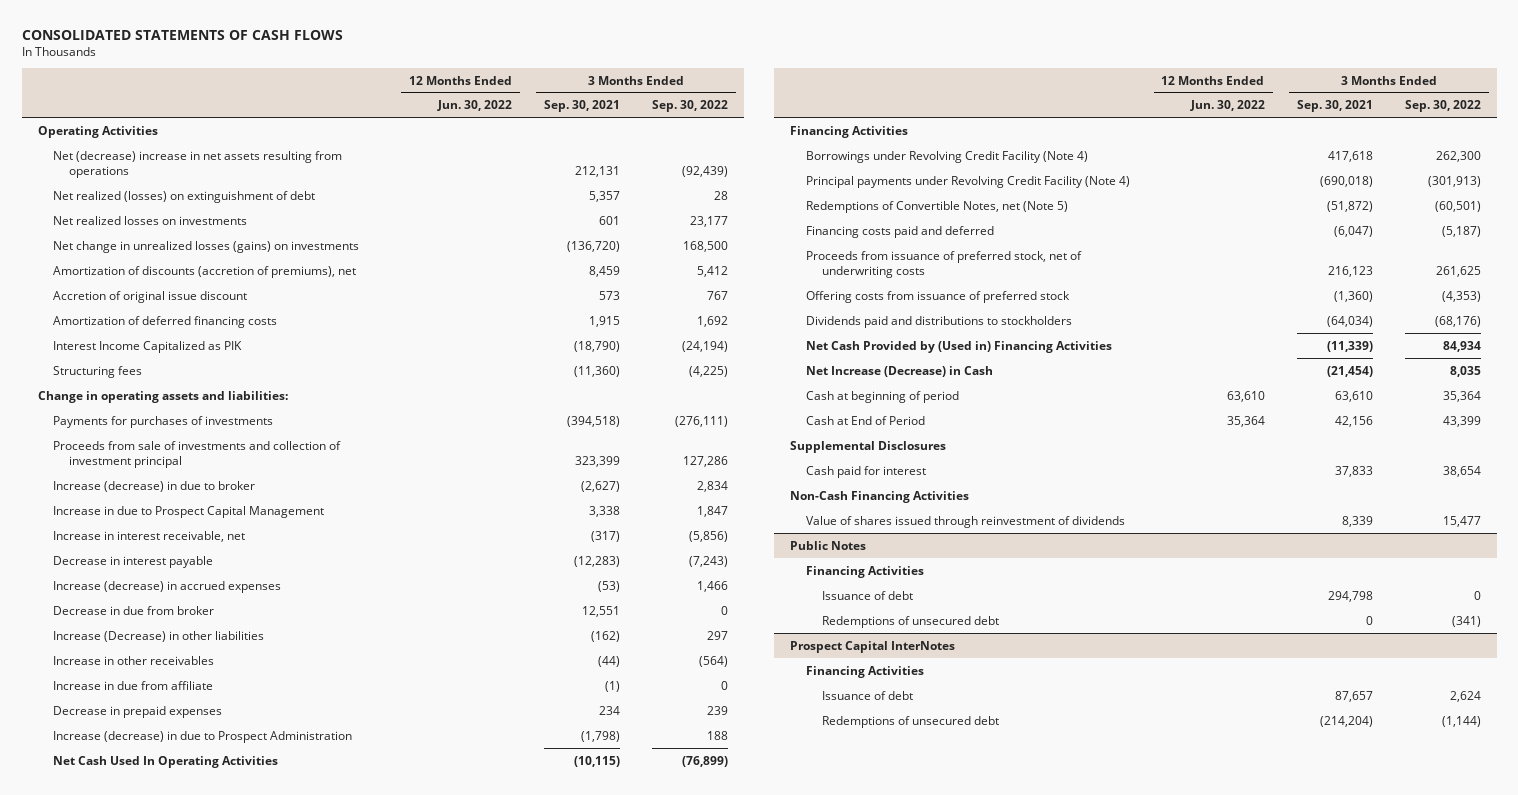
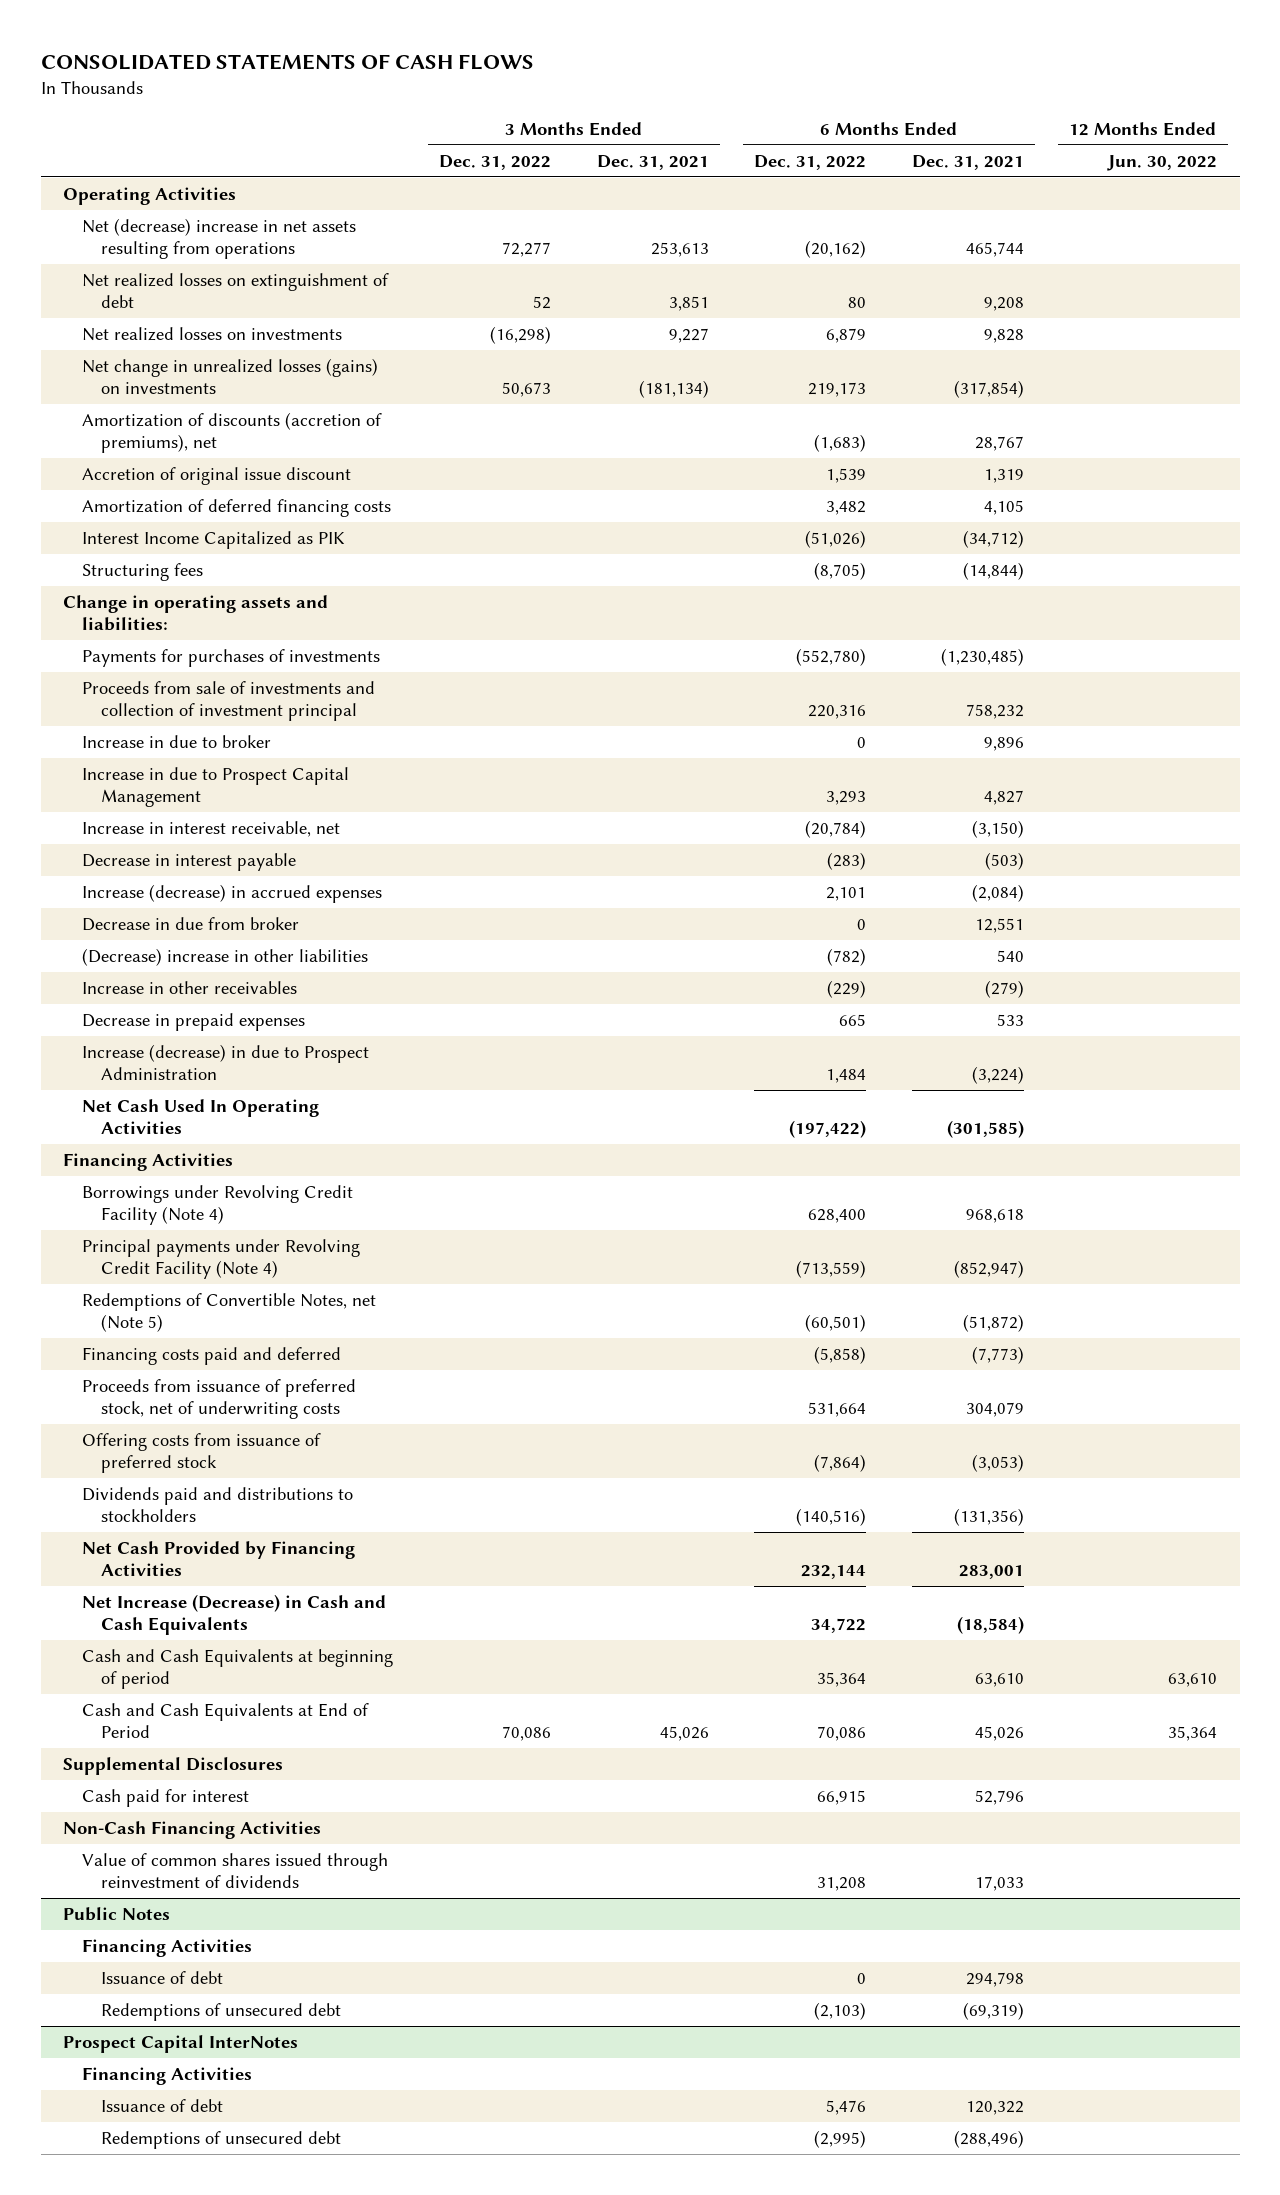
- | 12 Months Ended Jun. 30, 2022 | 3 Months Ended Sep. 30, 2021 | 3 Months Ended Sep. 30, 2022
+ | 3 Months Ended Dec. 31, 2022 | 3 Months Ended Dec. 31, 2021 | 6 Months Ended Dec. 31, 2022 | 6 Months Ended Dec. 31, 2021 | 12 Months Ended Jun. 30, 2022
- Net realized (losses) on extinguishment of debt | | 5,357 | 28
+ Net realized losses on extinguishment of debt | 52 | 3,851 | 80 | 9,208 |
- Increase (decrease) in due to broker | | (2,627) | 2,834
+ Increase in due to broker | | | 0 | 9,896 |
- Increase (Decrease) in other liabilities | | (162) | 297
+ (Decrease) increase in other liabilities | | | (782) | 540 |
- Increase in due from affiliate | | (1) | 0
- Net Cash Provided by (Used in) Financing Activities | | (11,339) | 84,934
- Net Increase (Decrease) in Cash | | (21,454) | 8,035
- Cash at beginning of period | 63,610 | 63,610 | 35,364
- Cash at End of Period | 35,364 | 42,156 | 43,399
+ Net Cash Provided by Financing Activities | | | 232,144 | 283,001 |
+ Net Increase (Decrease) in Cash and Cash Equivalents | | | 34,722 | (18,584) |
+ Cash and Cash Equivalents at beginning of period | | | 35,364 | 63,610 | 63,610
+ Cash and Cash Equivalents at End of Period | 70,086 | 45,026 | 70,086 | 45,026 | 35,364
- Value of shares issued through reinvestment of dividends | | 8,339 | 15,477
+ Value of common shares issued through reinvestment of dividends | | | 31,208 | 17,033 |

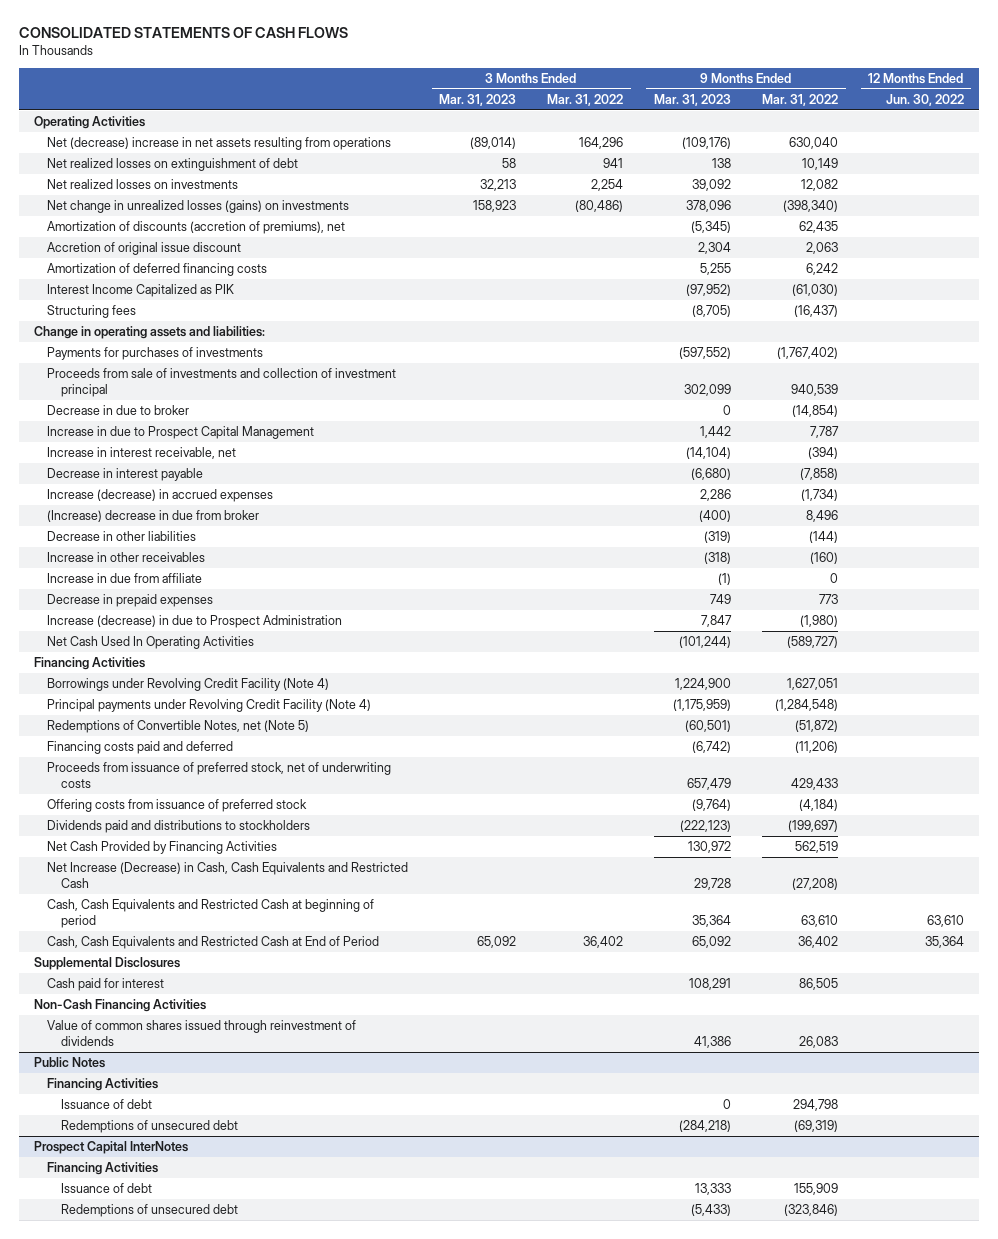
- | 3 Months Ended Dec. 31, 2022 | 3 Months Ended Dec. 31, 2021 | 6 Months Ended Dec. 31, 2022 | 6 Months Ended Dec. 31, 2021 | 12 Months Ended Jun. 30, 2022
+ | 3 Months Ended Mar. 31, 2023 | 3 Months Ended Mar. 31, 2022 | 9 Months Ended Mar. 31, 2023 | 9 Months Ended Mar. 31, 2022 | 12 Months Ended Jun. 30, 2022
- Increase in due to broker | | | 0 | 9,896 |
+ Decrease in due to broker | | | 0 | (14,854) |
- Decrease in due from broker | | | 0 | 12,551 |
- (Decrease) increase in other liabilities | | | (782) | 540 |
+ (Increase) decrease in due from broker | | | (400) | 8,496 |
+ Decrease in other liabilities | | | (319) | (144) |
+ Increase in due from affiliate | | | (1) | 0 |
- Net Increase (Decrease) in Cash and Cash Equivalents | | | 34,722 | (18,584) |
- Cash and Cash Equivalents at beginning of period | | | 35,364 | 63,610 | 63,610
- Cash and Cash Equivalents at End of Period | 70,086 | 45,026 | 70,086 | 45,026 | 35,364
+ Net Increase (Decrease) in Cash, Cash Equivalents and Restricted Cash | | | 29,728 | (27,208) |
+ Cash, Cash Equivalents and Restricted Cash at beginning of period | | | 35,364 | 63,610 | 63,610
+ Cash, Cash Equivalents and Restricted Cash at End of Period | 65,092 | 36,402 | 65,092 | 36,402 | 35,364

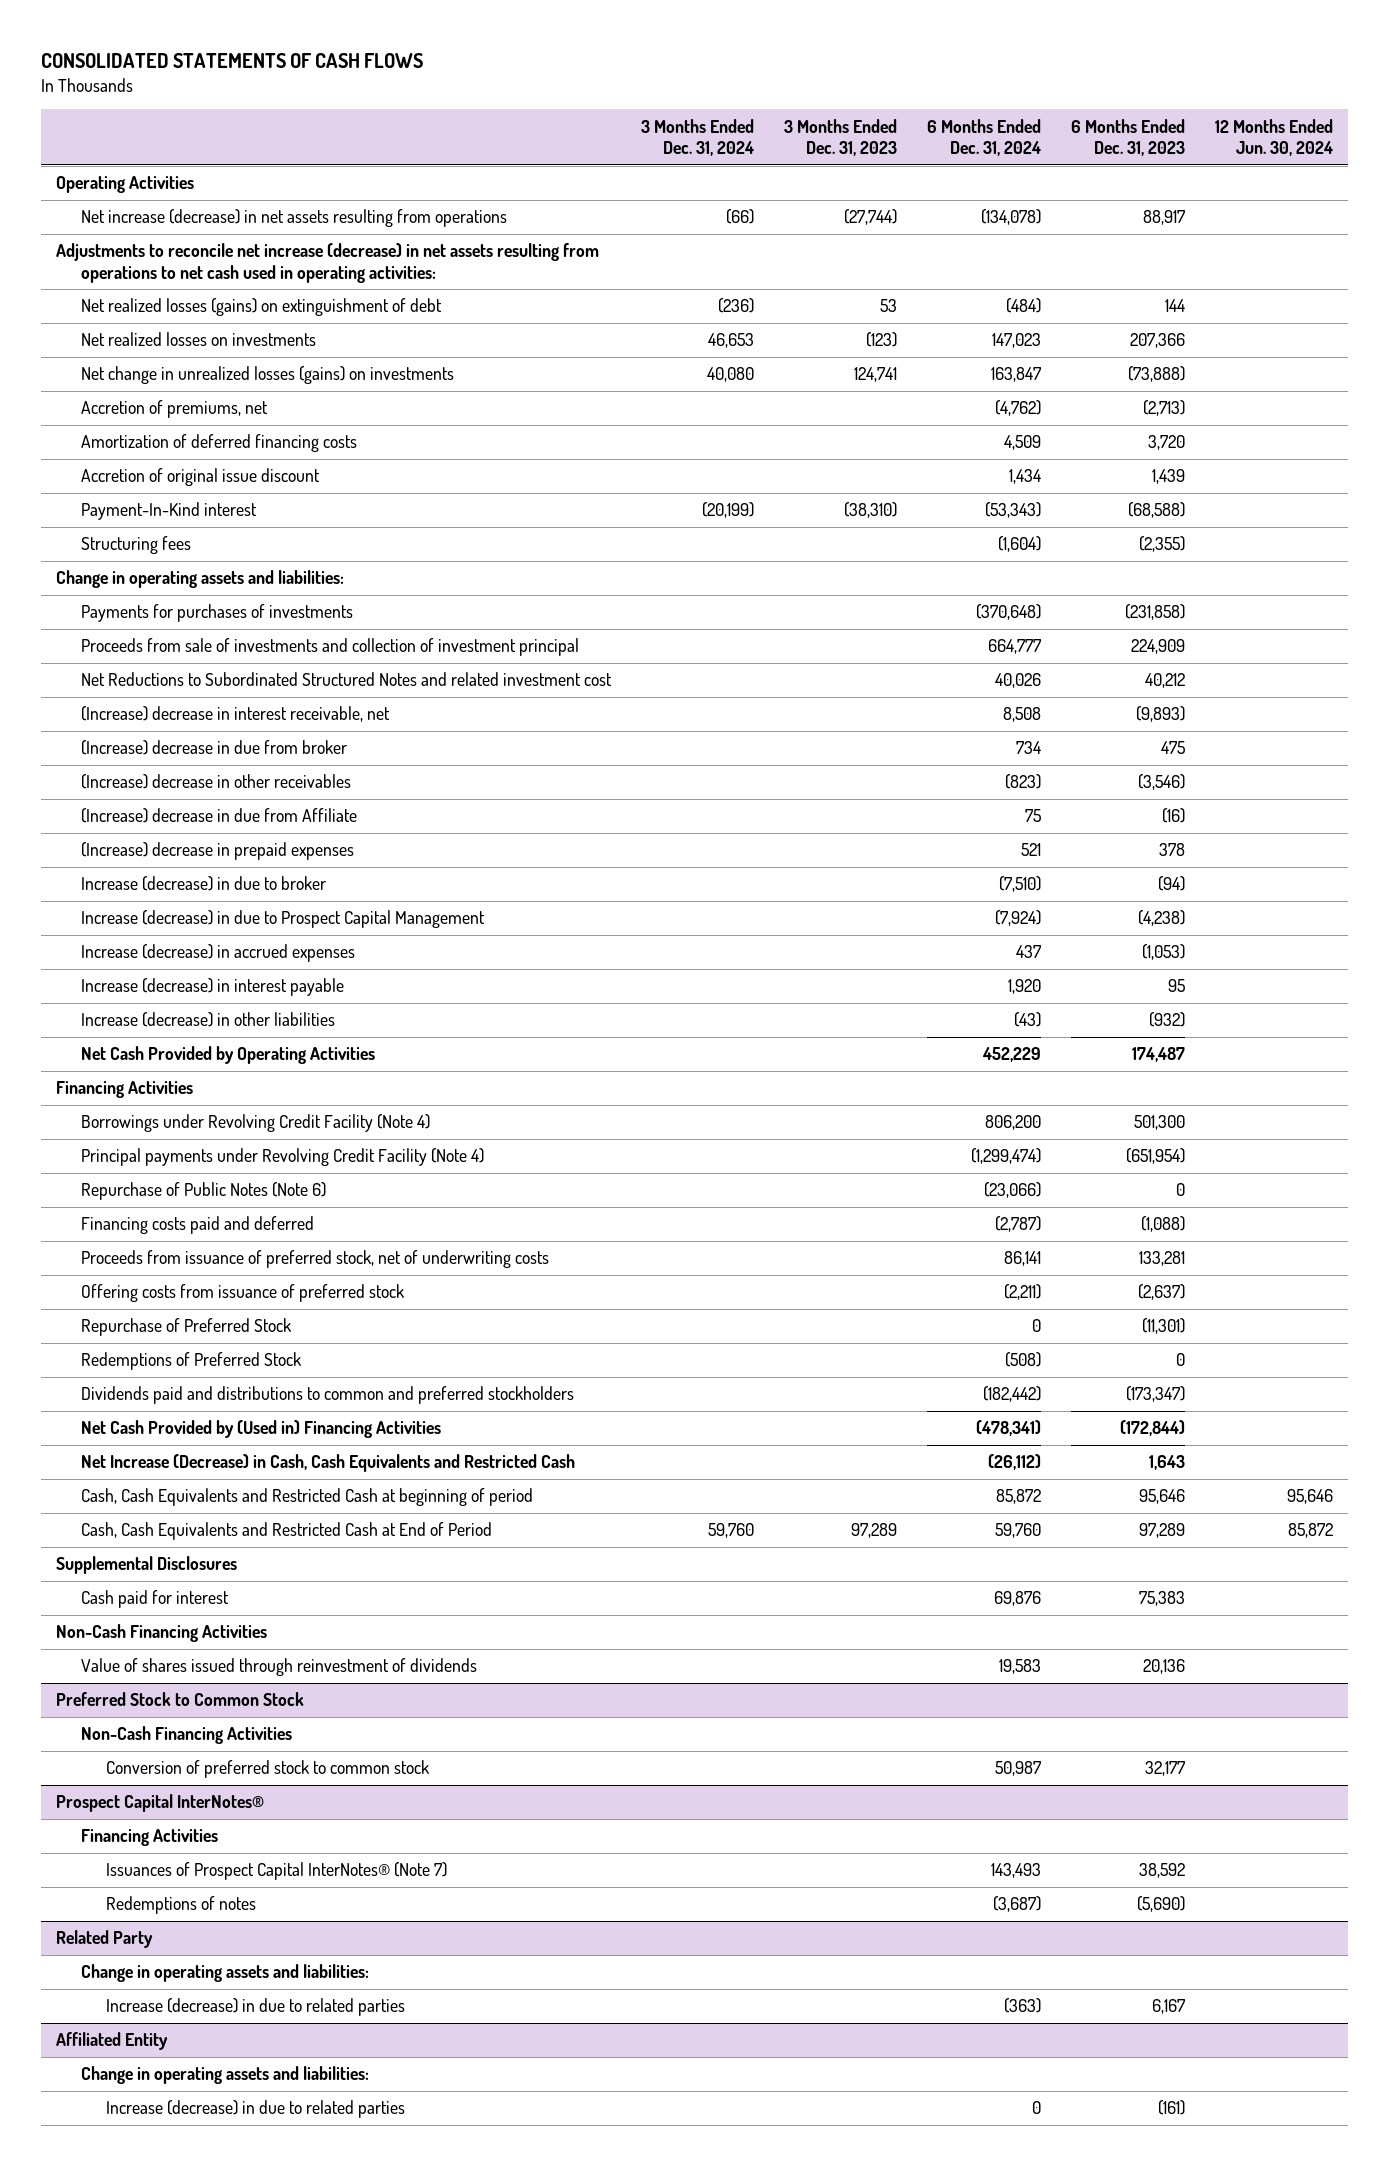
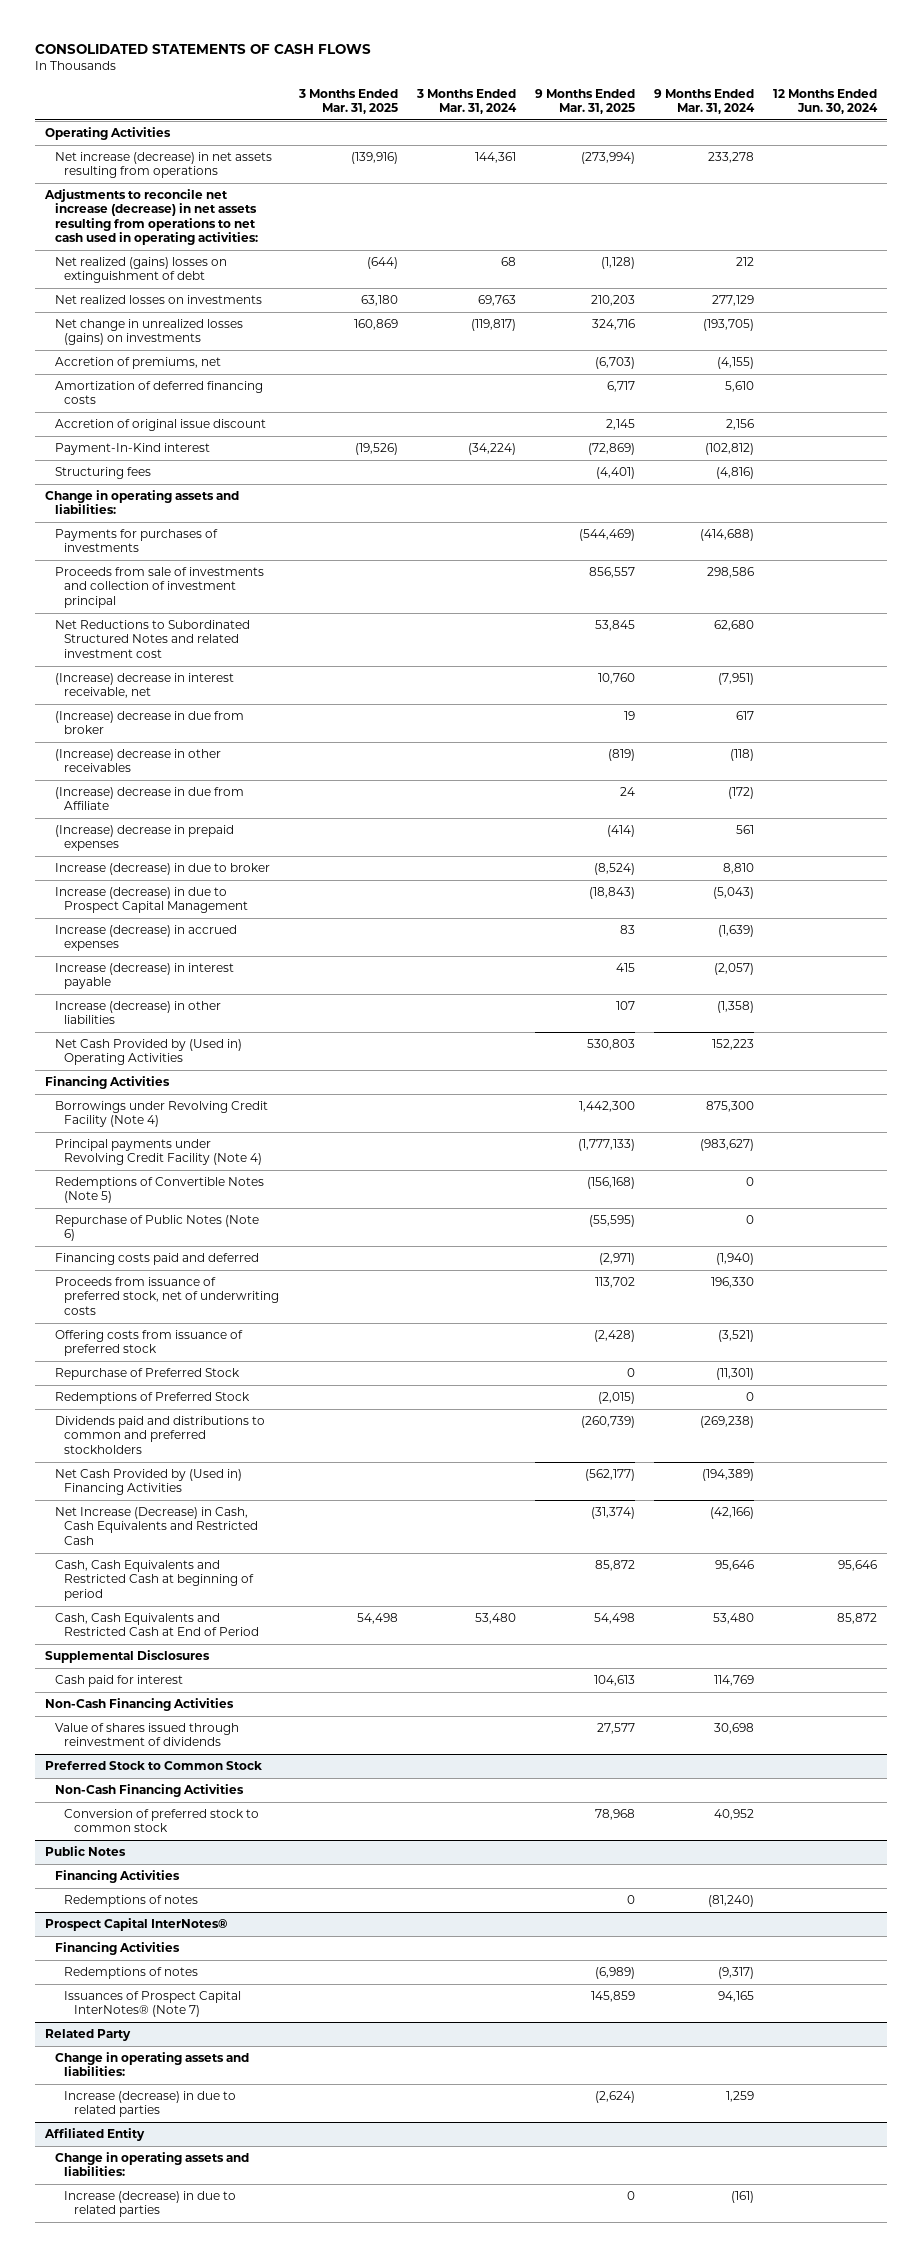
- | 3 Months Ended Dec. 31, 2024 | 3 Months Ended Dec. 31, 2023 | 6 Months Ended Dec. 31, 2024 | 6 Months Ended Dec. 31, 2023 | 12 Months Ended Jun. 30, 2024
+ | 3 Months Ended Mar. 31, 2025 | 3 Months Ended Mar. 31, 2024 | 9 Months Ended Mar. 31, 2025 | 9 Months Ended Mar. 31, 2024 | 12 Months Ended Jun. 30, 2024
- Net realized losses (gains) on extinguishment of debt | (236) | 53 | (484) | 144 |
+ Net realized (gains) losses on extinguishment of debt | (644) | 68 | (1,128) | 212 |
- Net Cash Provided by Operating Activities | | | 452,229 | 174,487 |
+ Net Cash Provided by (Used in) Operating Activities | | | 530,803 | 152,223 |
+ Redemptions of Convertible Notes (Note 5) | | | (156,168) | 0 |
+ Public Notes
+ Financing Activities
+ Redemptions of notes | | | 0 | (81,240) |
@ Prospect Capital InterNotes®
moved down: Issuances of Prospect Capital InterNotes® (Note 7) | | | 145,859 | 94,165 |

